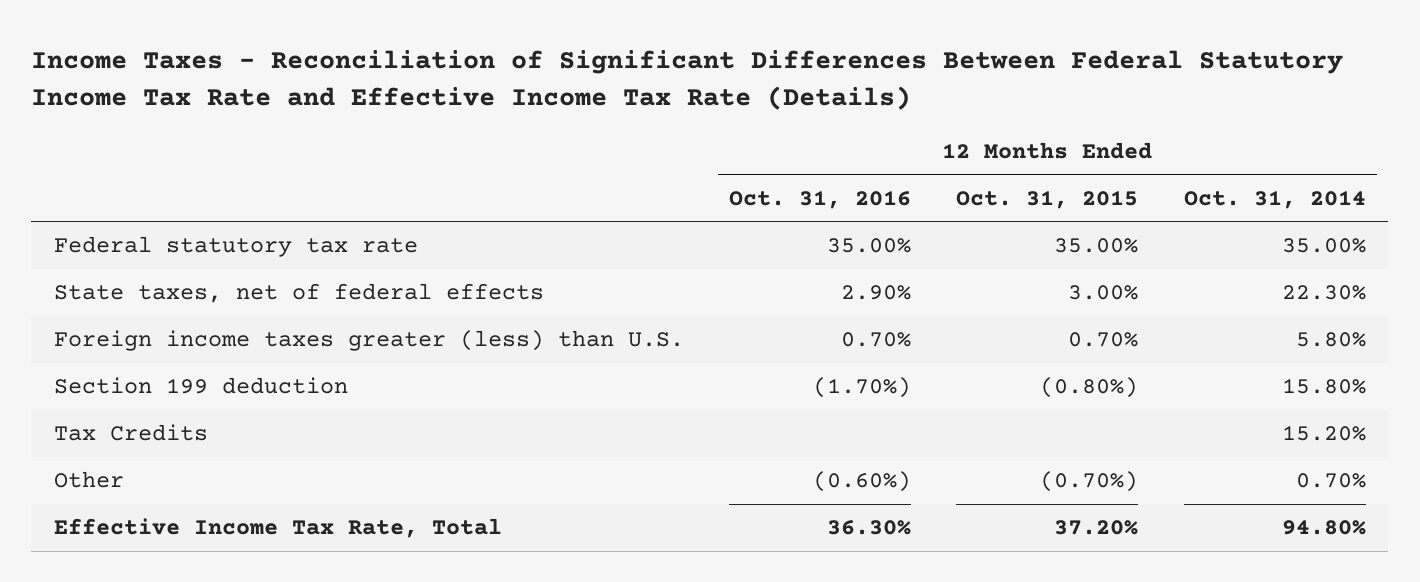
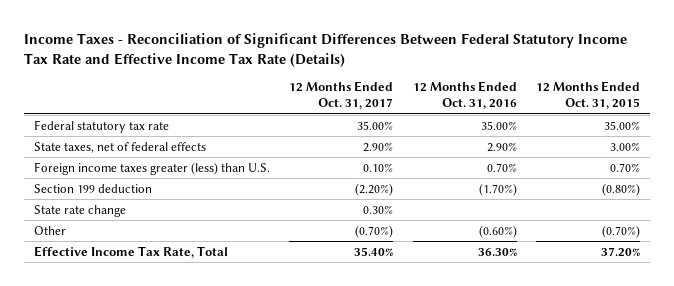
- | 12 Months Ended Oct. 31, 2016 | 12 Months Ended Oct. 31, 2015 | 12 Months Ended Oct. 31, 2014
+ | 12 Months Ended Oct. 31, 2017 | 12 Months Ended Oct. 31, 2016 | 12 Months Ended Oct. 31, 2015
- Tax Credits | | | 15.20%
+ State rate change | 0.30% | |

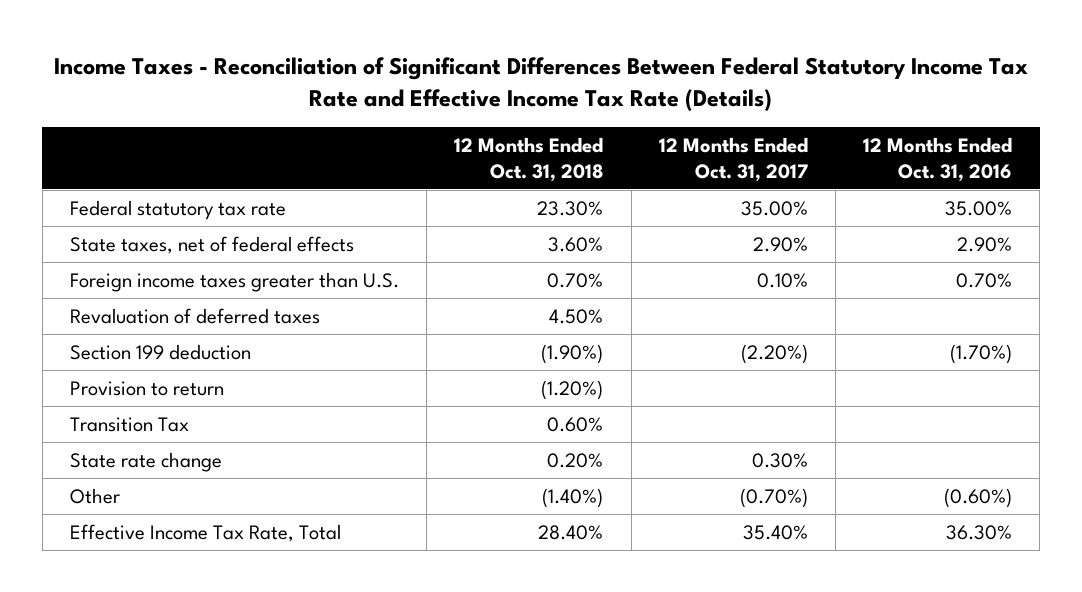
- | 12 Months Ended Oct. 31, 2017 | 12 Months Ended Oct. 31, 2016 | 12 Months Ended Oct. 31, 2015
+ | 12 Months Ended Oct. 31, 2018 | 12 Months Ended Oct. 31, 2017 | 12 Months Ended Oct. 31, 2016
- Foreign income taxes greater (less) than U.S. | 0.10% | 0.70% | 0.70%
+ Foreign income taxes greater than U.S. | 0.70% | 0.10% | 0.70%
+ Revaluation of deferred taxes | 4.50% | |
+ Provision to return | (1.20%) | |
+ Transition Tax | 0.60% | |

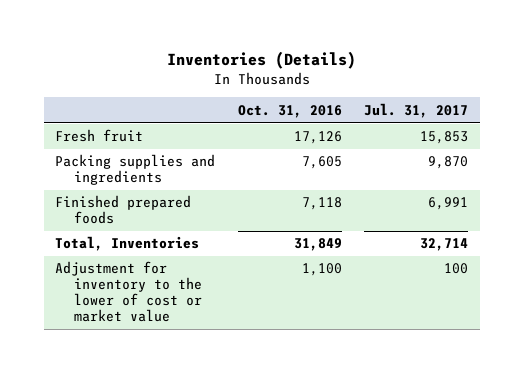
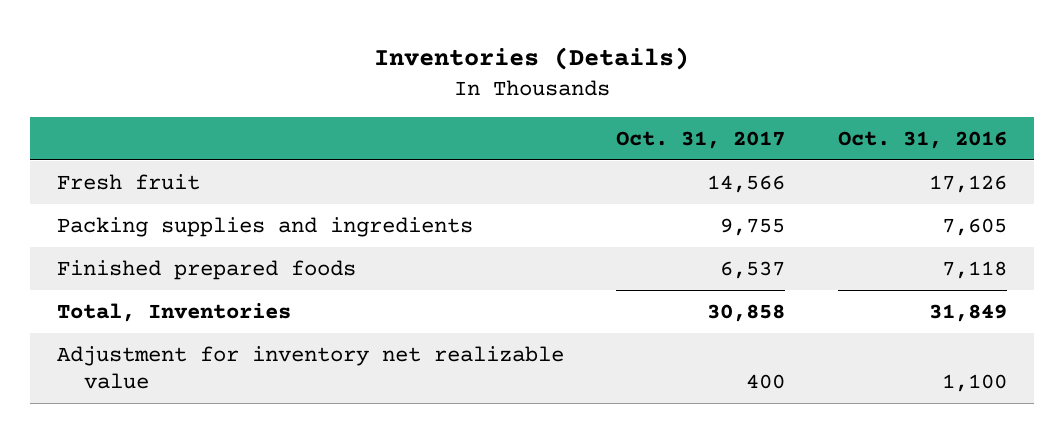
- | Oct. 31, 2016 | Jul. 31, 2017
+ | Oct. 31, 2017 | Oct. 31, 2016
- Adjustment for inventory to the lower of cost or market value | 1,100 | 100
+ Adjustment for inventory net realizable value | 400 | 1,100

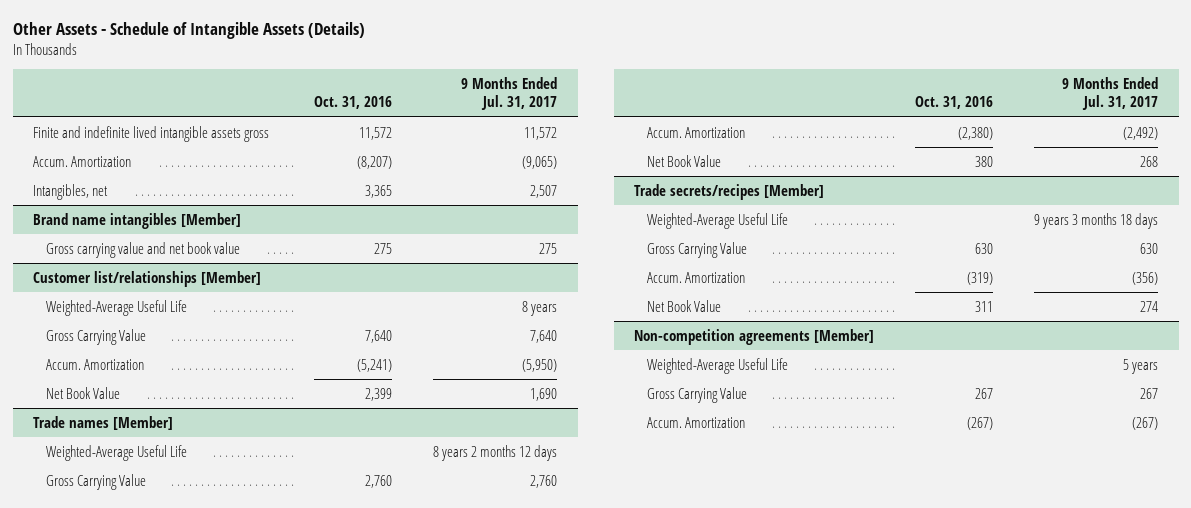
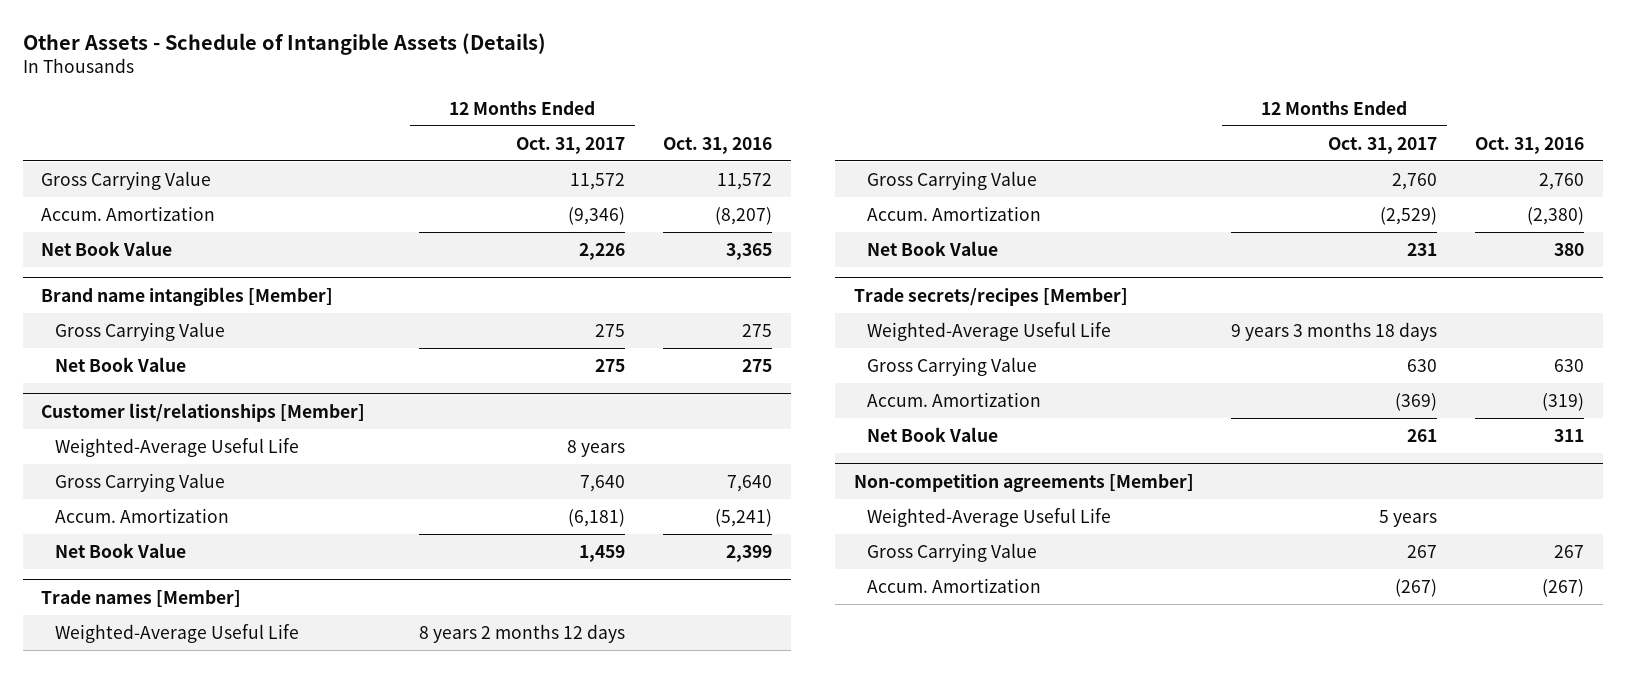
- | Oct. 31, 2016 | 9 Months Ended Jul. 31, 2017
+ | 12 Months Ended Oct. 31, 2017 | Oct. 31, 2016
- Finite and indefinite lived intangible assets gross | 11,572 | 11,572
+ Gross Carrying Value | 11,572 | 11,572
- Intangibles, net | 3,365 | 2,507
+ Net Book Value | 2,226 | 3,365
@ Brand name intangibles [Member]
- Gross carrying value and net book value | 275 | 275
+ Gross Carrying Value | 275 | 275
+ Net Book Value | 275 | 275

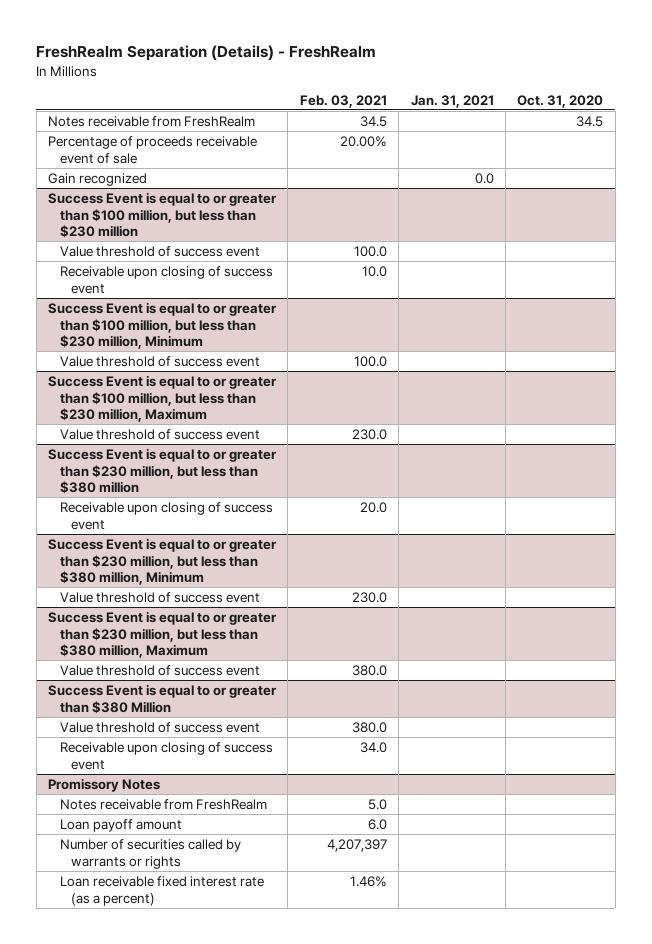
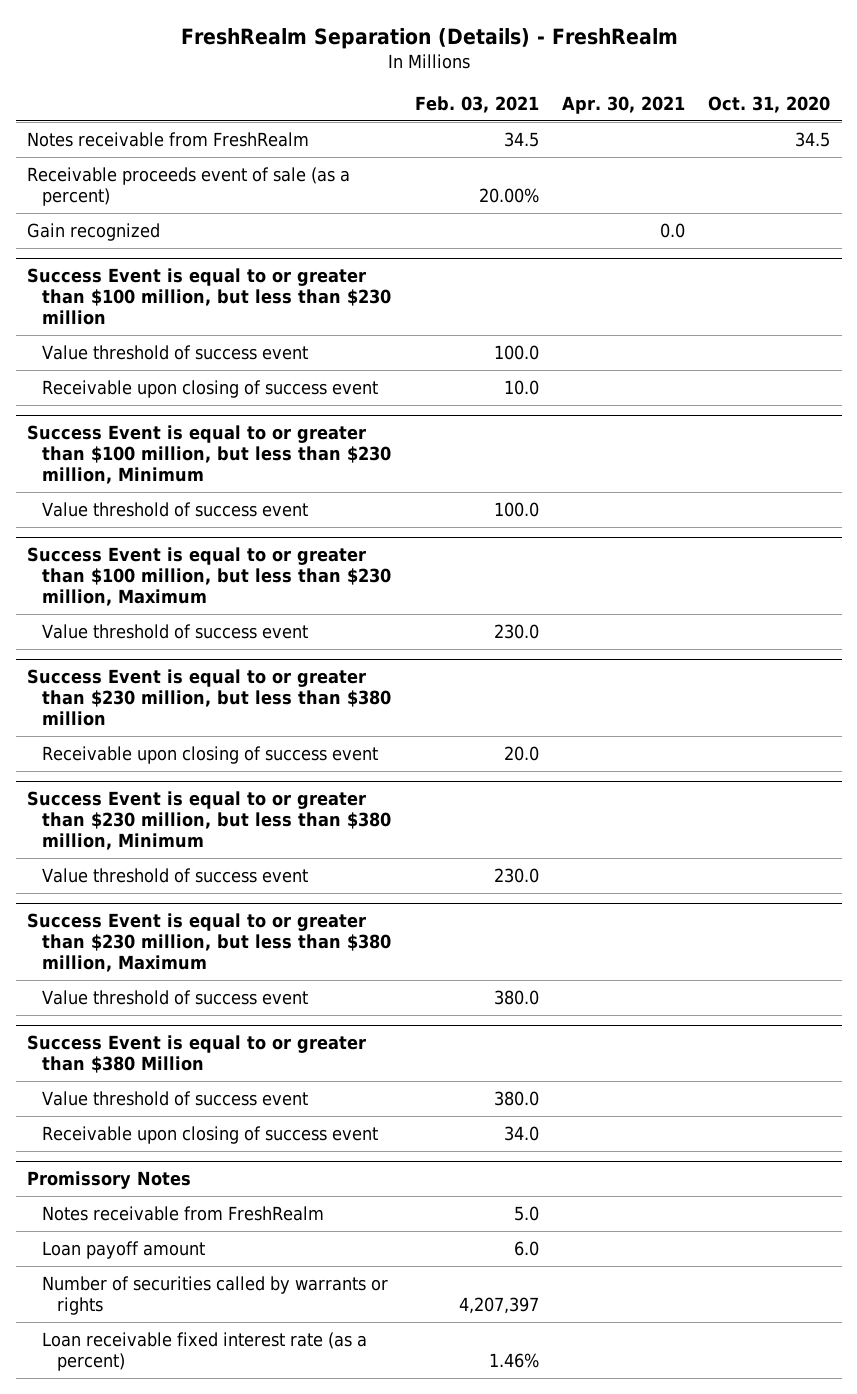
- | Feb. 03, 2021 | Jan. 31, 2021 | Oct. 31, 2020
+ | Feb. 03, 2021 | Apr. 30, 2021 | Oct. 31, 2020
- Percentage of proceeds receivable event of sale | 20.00% | |
+ Receivable proceeds event of sale (as a percent) | 20.00% | |

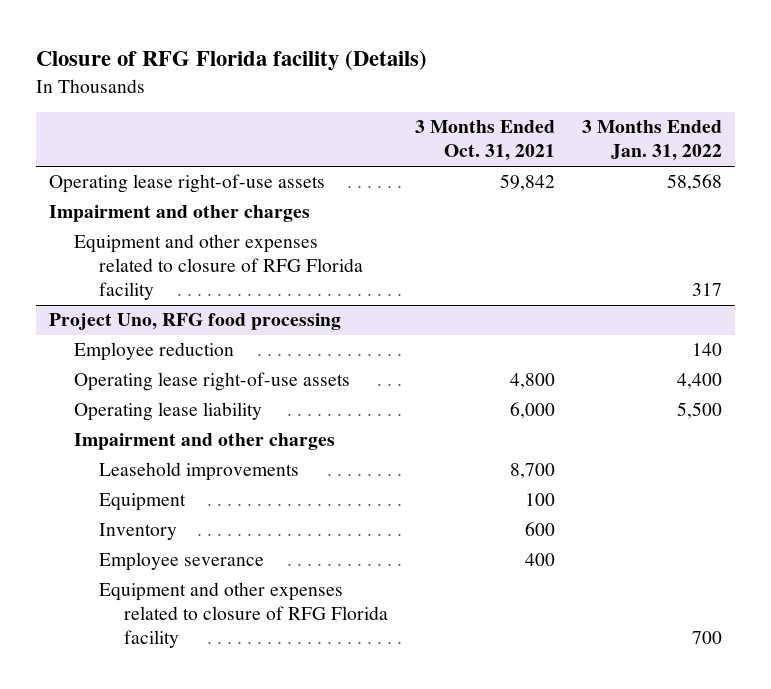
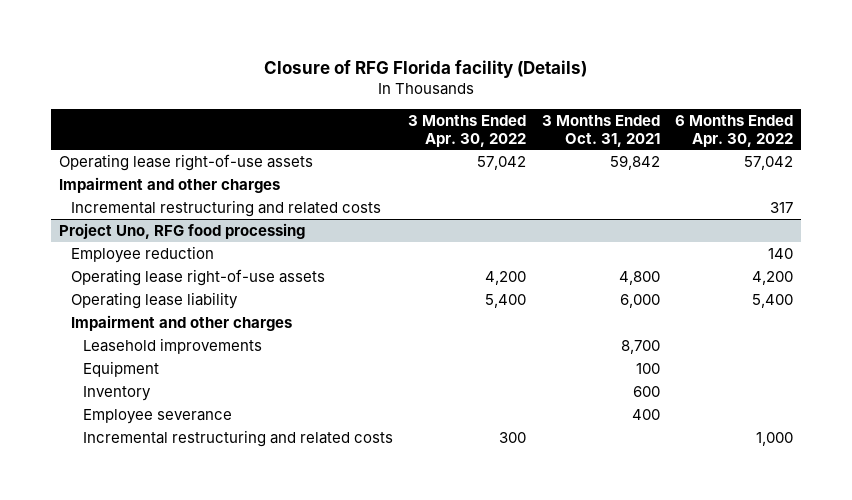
- | 3 Months Ended Oct. 31, 2021 | 3 Months Ended Jan. 31, 2022
+ | 3 Months Ended Apr. 30, 2022 | 3 Months Ended Oct. 31, 2021 | 6 Months Ended Apr. 30, 2022
- Equipment and other expenses related to closure of RFG Florida facility | | 317
+ Incremental restructuring and related costs | | | 317
@ Project Uno, RFG food processing
- Equipment and other expenses related to closure of RFG Florida facility | | 700
+ Incremental restructuring and related costs | 300 | | 1,000

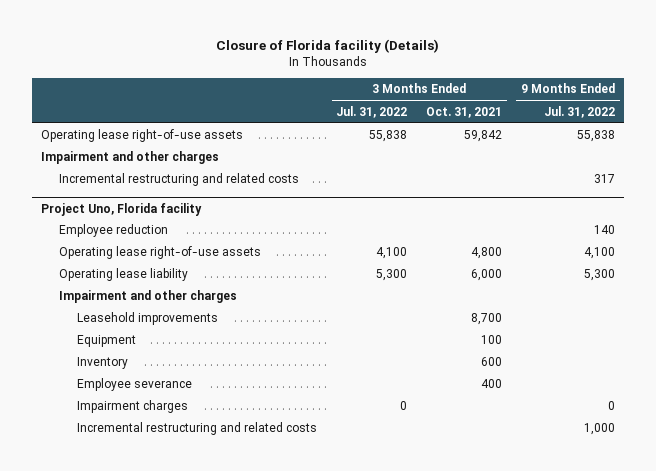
- Closure of RFG Florida facility (Details)
+ Closure of Florida facility (Details)
- | 3 Months Ended Apr. 30, 2022 | 3 Months Ended Oct. 31, 2021 | 6 Months Ended Apr. 30, 2022
+ | 3 Months Ended Jul. 31, 2022 | 3 Months Ended Oct. 31, 2021 | 9 Months Ended Jul. 31, 2022
- Project Uno, RFG food processing
+ Project Uno, Florida facility
+ Impairment charges | 0 | | 0

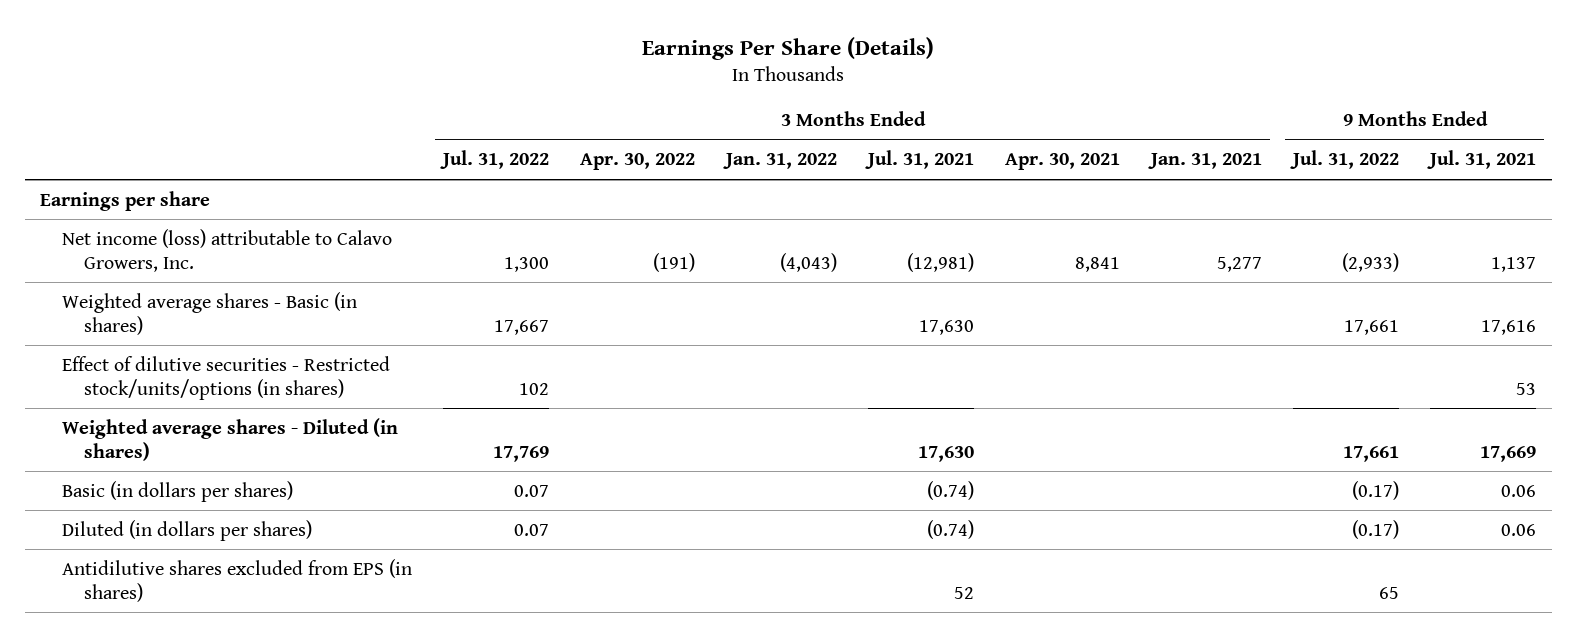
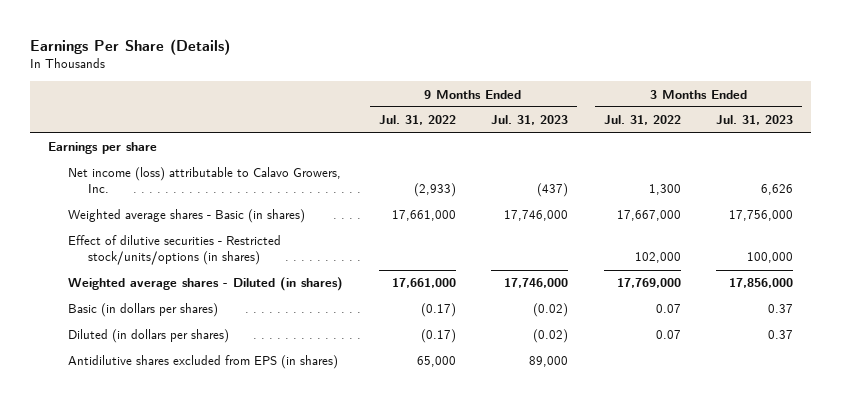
- | 3 Months Ended Jul. 31, 2022 | 3 Months Ended Apr. 30, 2022 | 3 Months Ended Jan. 31, 2022 | 3 Months Ended Jul. 31, 2021 | 3 Months Ended Apr. 30, 2021 | 3 Months Ended Jan. 31, 2021 | 9 Months Ended Jul. 31, 2022 | 9 Months Ended Jul. 31, 2021
+ | 9 Months Ended Jul. 31, 2022 | 9 Months Ended Jul. 31, 2023 | 3 Months Ended Jul. 31, 2022 | 3 Months Ended Jul. 31, 2023
- Weighted average shares - Basic (in shares) | 17,667 | | | 17,630 | | | 17,661 | 17,616
- Effect of dilutive securities - Restricted stock/units/options (in shares) | 102 | | | | | | | 53
- Weighted average shares - Diluted (in shares) | 17,769 | | | 17,630 | | | 17,661 | 17,669
+ Weighted average shares - Basic (in shares) | 17,661,000 | 17,746,000 | 17,667,000 | 17,756,000
+ Effect of dilutive securities - Restricted stock/units/options (in shares) | | | 102,000 | 100,000
+ Weighted average shares - Diluted (in shares) | 17,661,000 | 17,746,000 | 17,769,000 | 17,856,000
- Antidilutive shares excluded from EPS (in shares) | | | | 52 | | | 65 |
+ Antidilutive shares excluded from EPS (in shares) | 65,000 | 89,000 | |

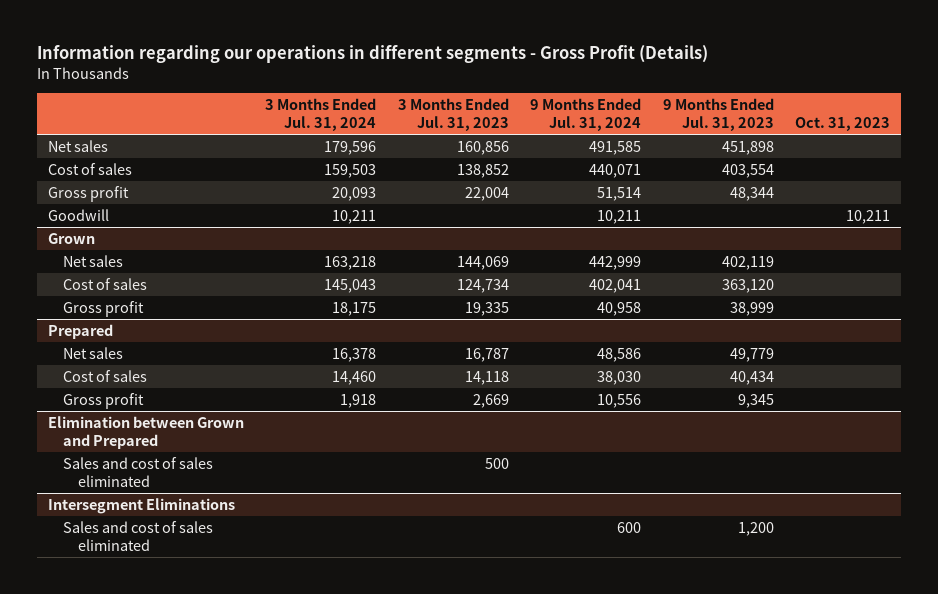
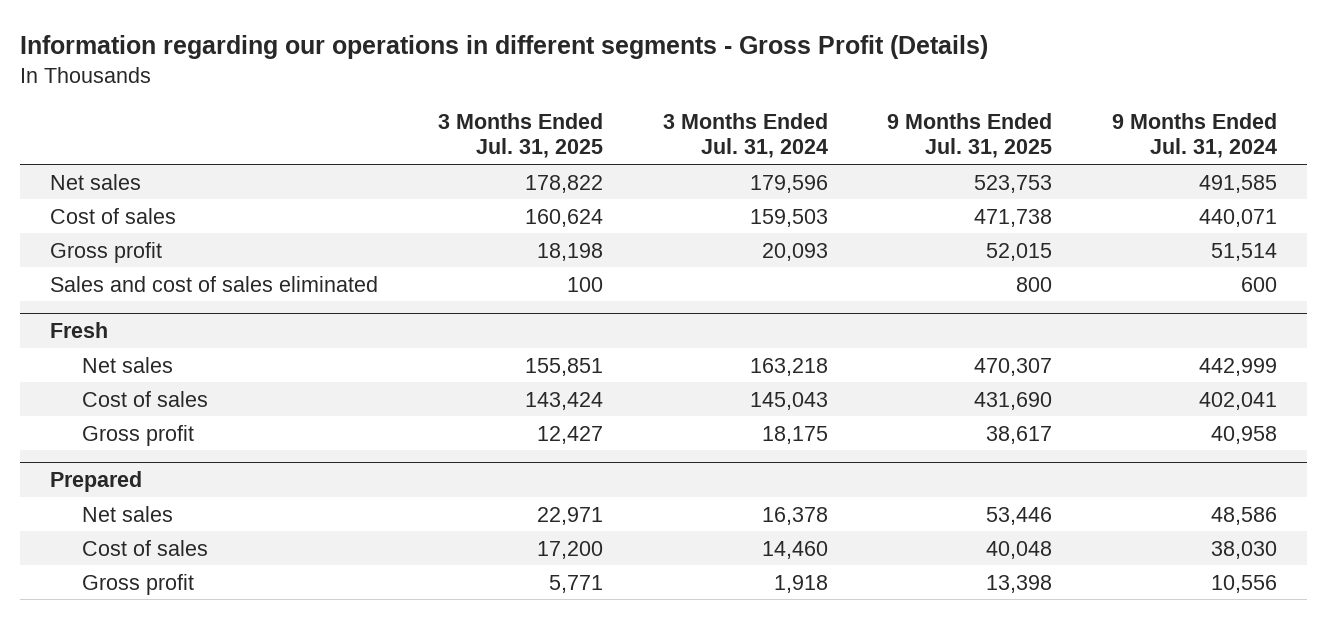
- | 3 Months Ended Jul. 31, 2024 | 3 Months Ended Jul. 31, 2023 | 9 Months Ended Jul. 31, 2024 | 9 Months Ended Jul. 31, 2023 | Oct. 31, 2023
+ | 3 Months Ended Jul. 31, 2025 | 3 Months Ended Jul. 31, 2024 | 9 Months Ended Jul. 31, 2025 | 9 Months Ended Jul. 31, 2024
- Goodwill | 10,211 | | 10,211 | | 10,211
- Grown
+ Sales and cost of sales eliminated | 100 | | 800 | 600
+ Fresh
- Elimination between Grown and Prepared
- Sales and cost of sales eliminated | | 500 | | |
- Intersegment Eliminations
- Sales and cost of sales eliminated | | | 600 | 1,200 |

